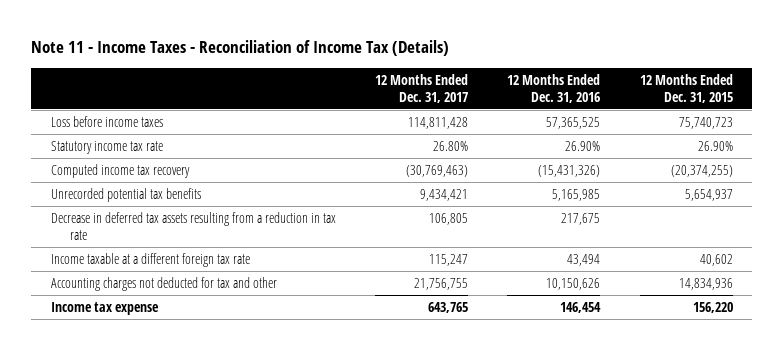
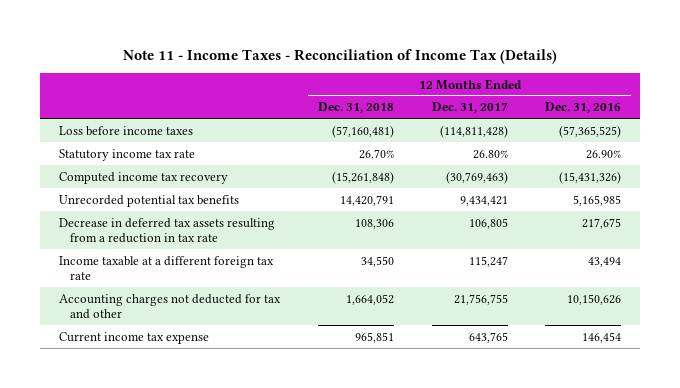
- | 12 Months Ended Dec. 31, 2017 | 12 Months Ended Dec. 31, 2016 | 12 Months Ended Dec. 31, 2015
+ | 12 Months Ended Dec. 31, 2018 | 12 Months Ended Dec. 31, 2017 | 12 Months Ended Dec. 31, 2016
- Loss before income taxes | 114,811,428 | 57,365,525 | 75,740,723
+ Loss before income taxes | (57,160,481) | (114,811,428) | (57,365,525)
- Income tax expense | 643,765 | 146,454 | 156,220
+ Current income tax expense | 965,851 | 643,765 | 146,454

